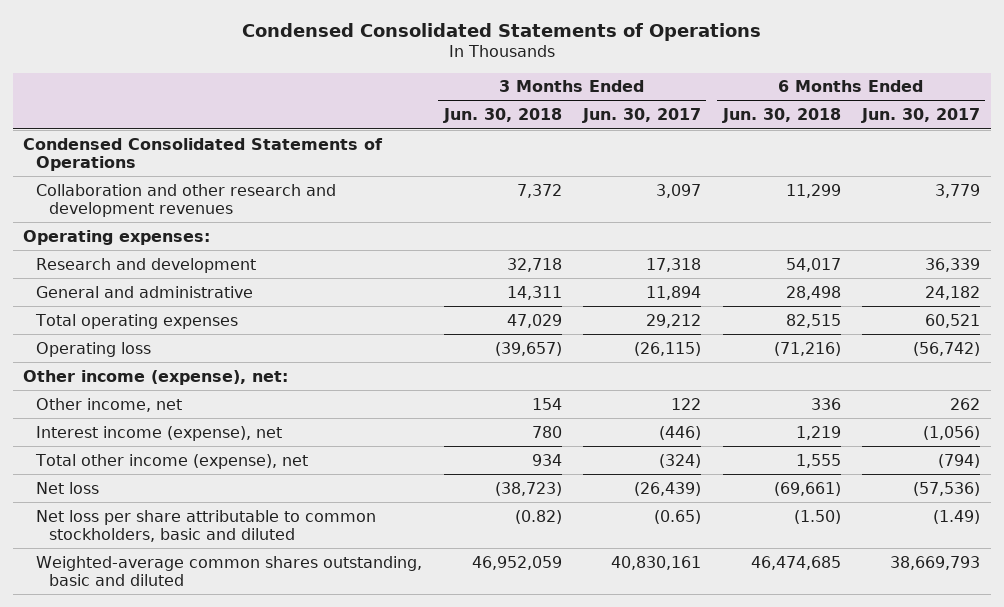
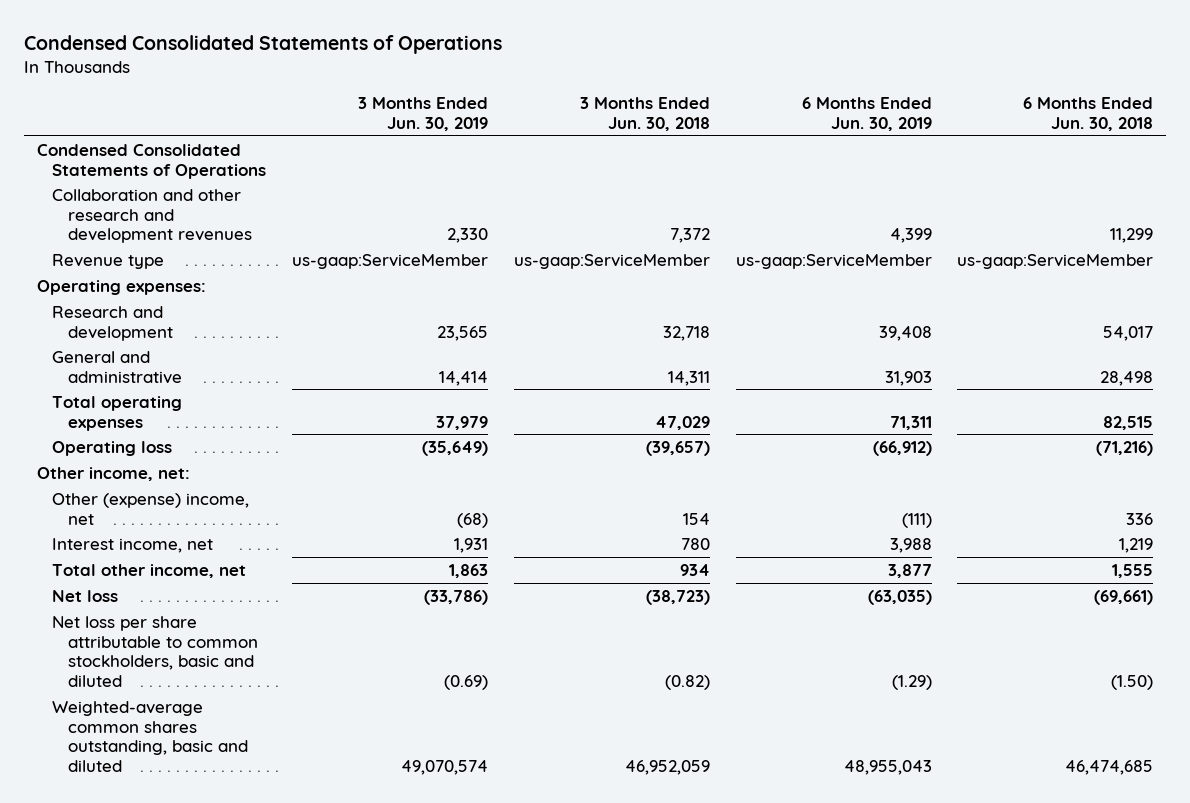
- | 3 Months Ended Jun. 30, 2018 | 3 Months Ended Jun. 30, 2017 | 6 Months Ended Jun. 30, 2018 | 6 Months Ended Jun. 30, 2017
+ | 3 Months Ended Jun. 30, 2019 | 3 Months Ended Jun. 30, 2018 | 6 Months Ended Jun. 30, 2019 | 6 Months Ended Jun. 30, 2018
+ Revenue type | us-gaap:ServiceMember | us-gaap:ServiceMember | us-gaap:ServiceMember | us-gaap:ServiceMember
- Other income (expense), net:
- Other income, net | 154 | 122 | 336 | 262
- Interest income (expense), net | 780 | (446) | 1,219 | (1,056)
- Total other income (expense), net | 934 | (324) | 1,555 | (794)
+ Other income, net:
+ Other (expense) income, net | (68) | 154 | (111) | 336
+ Interest income, net | 1,931 | 780 | 3,988 | 1,219
+ Total other income, net | 1,863 | 934 | 3,877 | 1,555

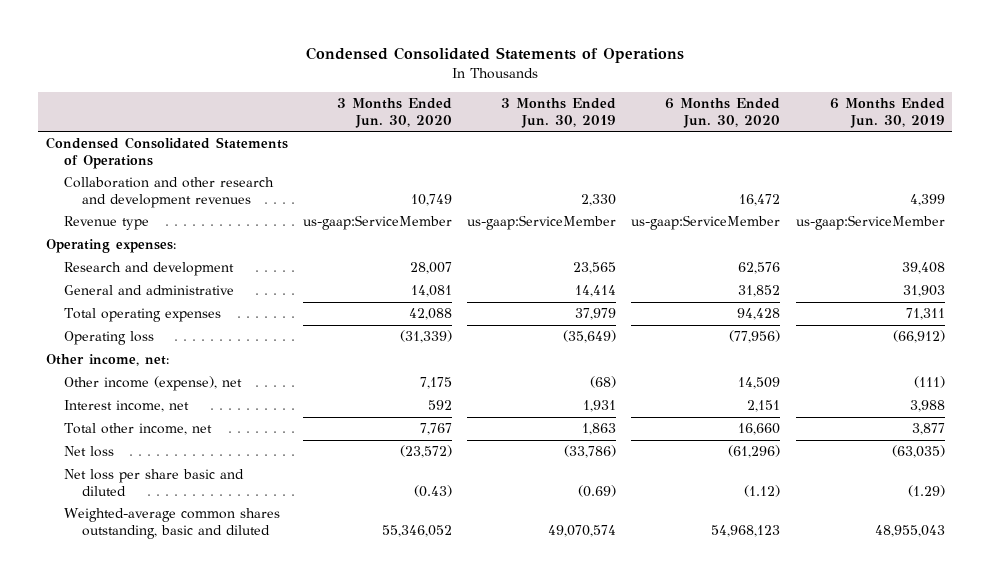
- | 3 Months Ended Jun. 30, 2019 | 3 Months Ended Jun. 30, 2018 | 6 Months Ended Jun. 30, 2019 | 6 Months Ended Jun. 30, 2018
+ | 3 Months Ended Jun. 30, 2020 | 3 Months Ended Jun. 30, 2019 | 6 Months Ended Jun. 30, 2020 | 6 Months Ended Jun. 30, 2019
- Other (expense) income, net | (68) | 154 | (111) | 336
+ Other income (expense), net | 7,175 | (68) | 14,509 | (111)
- Net loss per share attributable to common stockholders, basic and diluted | (0.69) | (0.82) | (1.29) | (1.50)
+ Net loss per share basic and diluted | (0.43) | (0.69) | (1.12) | (1.29)

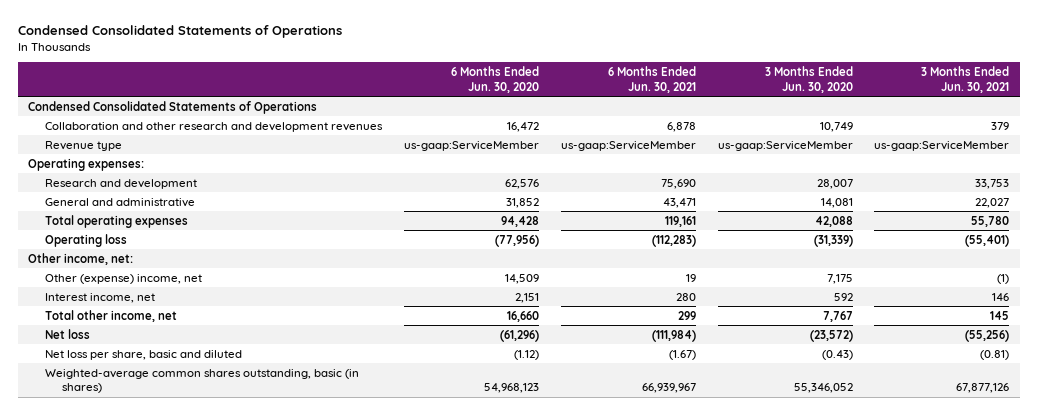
- | 3 Months Ended Jun. 30, 2020 | 3 Months Ended Jun. 30, 2019 | 6 Months Ended Jun. 30, 2020 | 6 Months Ended Jun. 30, 2019
+ | 6 Months Ended Jun. 30, 2020 | 6 Months Ended Jun. 30, 2021 | 3 Months Ended Jun. 30, 2020 | 3 Months Ended Jun. 30, 2021
- Other income (expense), net | 7,175 | (68) | 14,509 | (111)
+ Other (expense) income, net | 14,509 | 19 | 7,175 | (1)
- Net loss per share basic and diluted | (0.43) | (0.69) | (1.12) | (1.29)
- Weighted-average common shares outstanding, basic and diluted | 55,346,052 | 49,070,574 | 54,968,123 | 48,955,043
+ Net loss per share, basic and diluted | (1.12) | (1.67) | (0.43) | (0.81)
+ Weighted-average common shares outstanding, basic (in shares) | 54,968,123 | 66,939,967 | 55,346,052 | 67,877,126

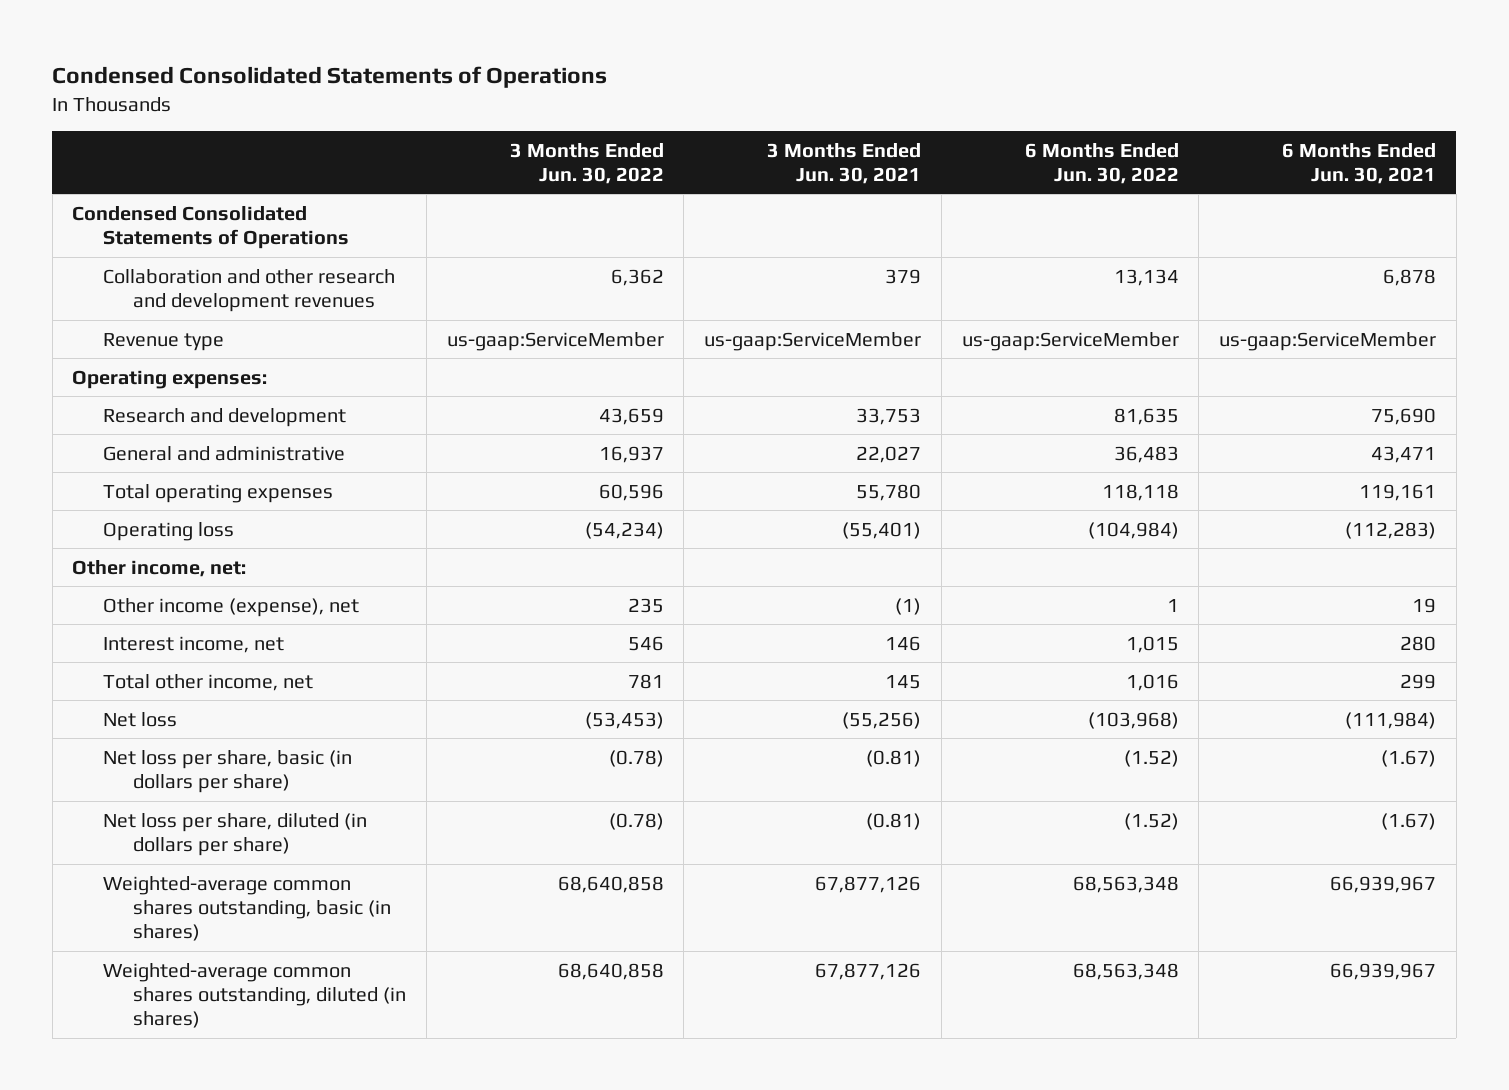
- | 6 Months Ended Jun. 30, 2020 | 6 Months Ended Jun. 30, 2021 | 3 Months Ended Jun. 30, 2020 | 3 Months Ended Jun. 30, 2021
+ | 3 Months Ended Jun. 30, 2022 | 3 Months Ended Jun. 30, 2021 | 6 Months Ended Jun. 30, 2022 | 6 Months Ended Jun. 30, 2021
- Other (expense) income, net | 14,509 | 19 | 7,175 | (1)
+ Other income (expense), net | 235 | (1) | 1 | 19
- Net loss per share, basic and diluted | (1.12) | (1.67) | (0.43) | (0.81)
+ Net loss per share, basic (in dollars per share) | (0.78) | (0.81) | (1.52) | (1.67)
+ Net loss per share, diluted (in dollars per share) | (0.78) | (0.81) | (1.52) | (1.67)
+ Weighted-average common shares outstanding, diluted (in shares) | 68,640,858 | 67,877,126 | 68,563,348 | 66,939,967

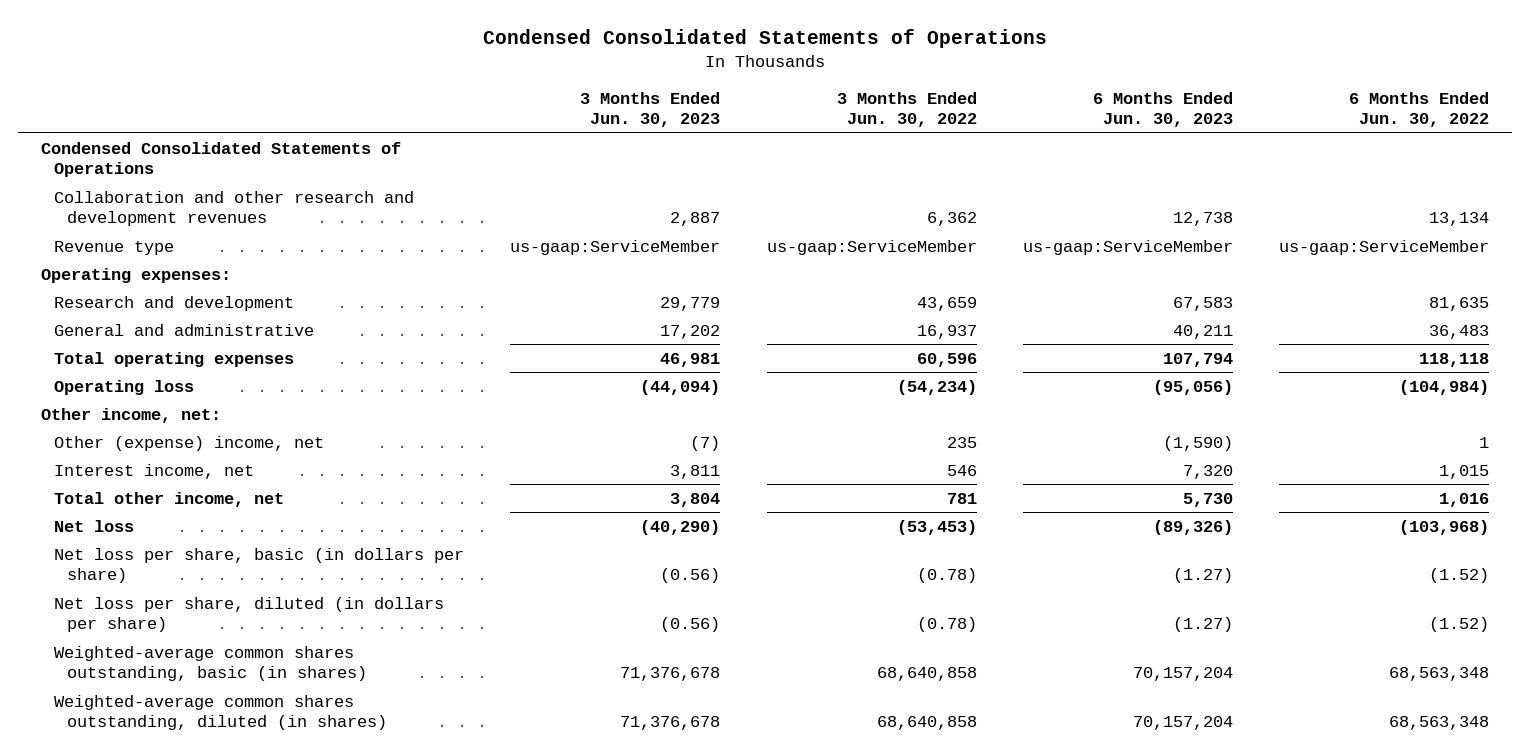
- | 3 Months Ended Jun. 30, 2022 | 3 Months Ended Jun. 30, 2021 | 6 Months Ended Jun. 30, 2022 | 6 Months Ended Jun. 30, 2021
+ | 3 Months Ended Jun. 30, 2023 | 3 Months Ended Jun. 30, 2022 | 6 Months Ended Jun. 30, 2023 | 6 Months Ended Jun. 30, 2022
- Other income (expense), net | 235 | (1) | 1 | 19
+ Other (expense) income, net | (7) | 235 | (1,590) | 1

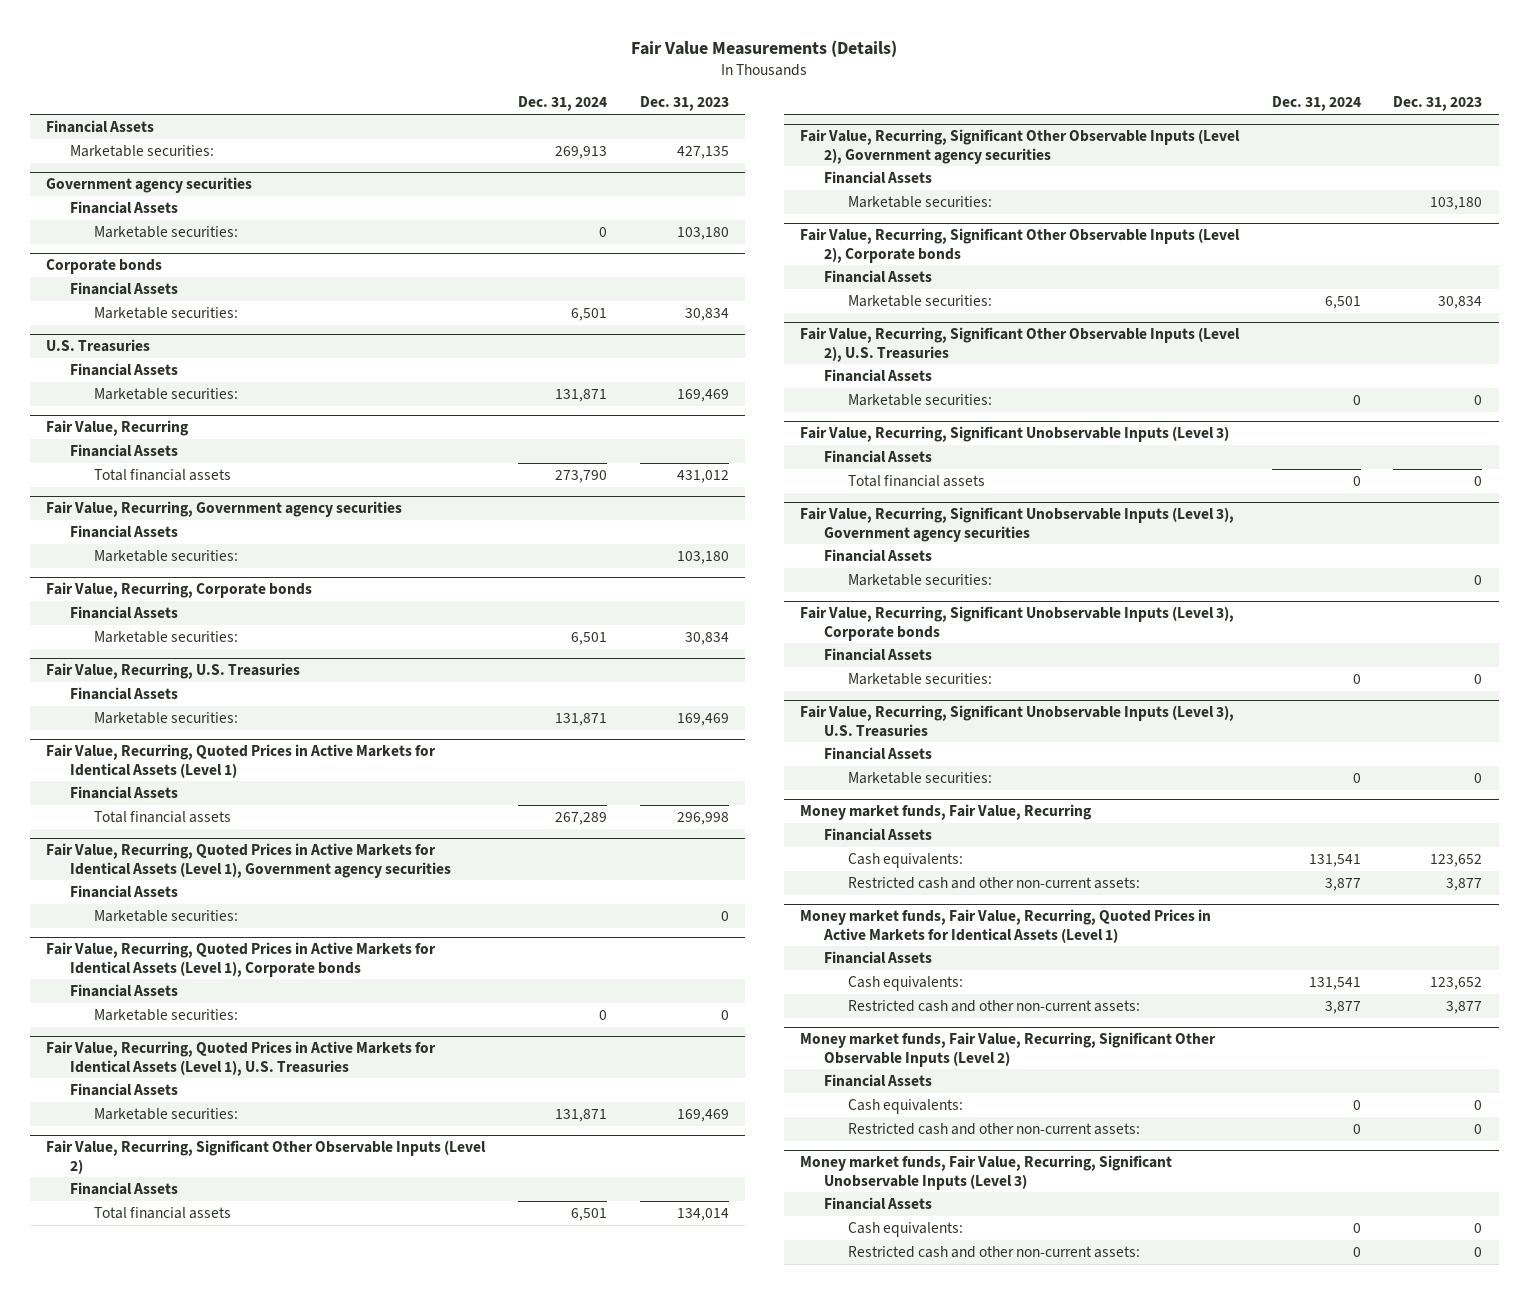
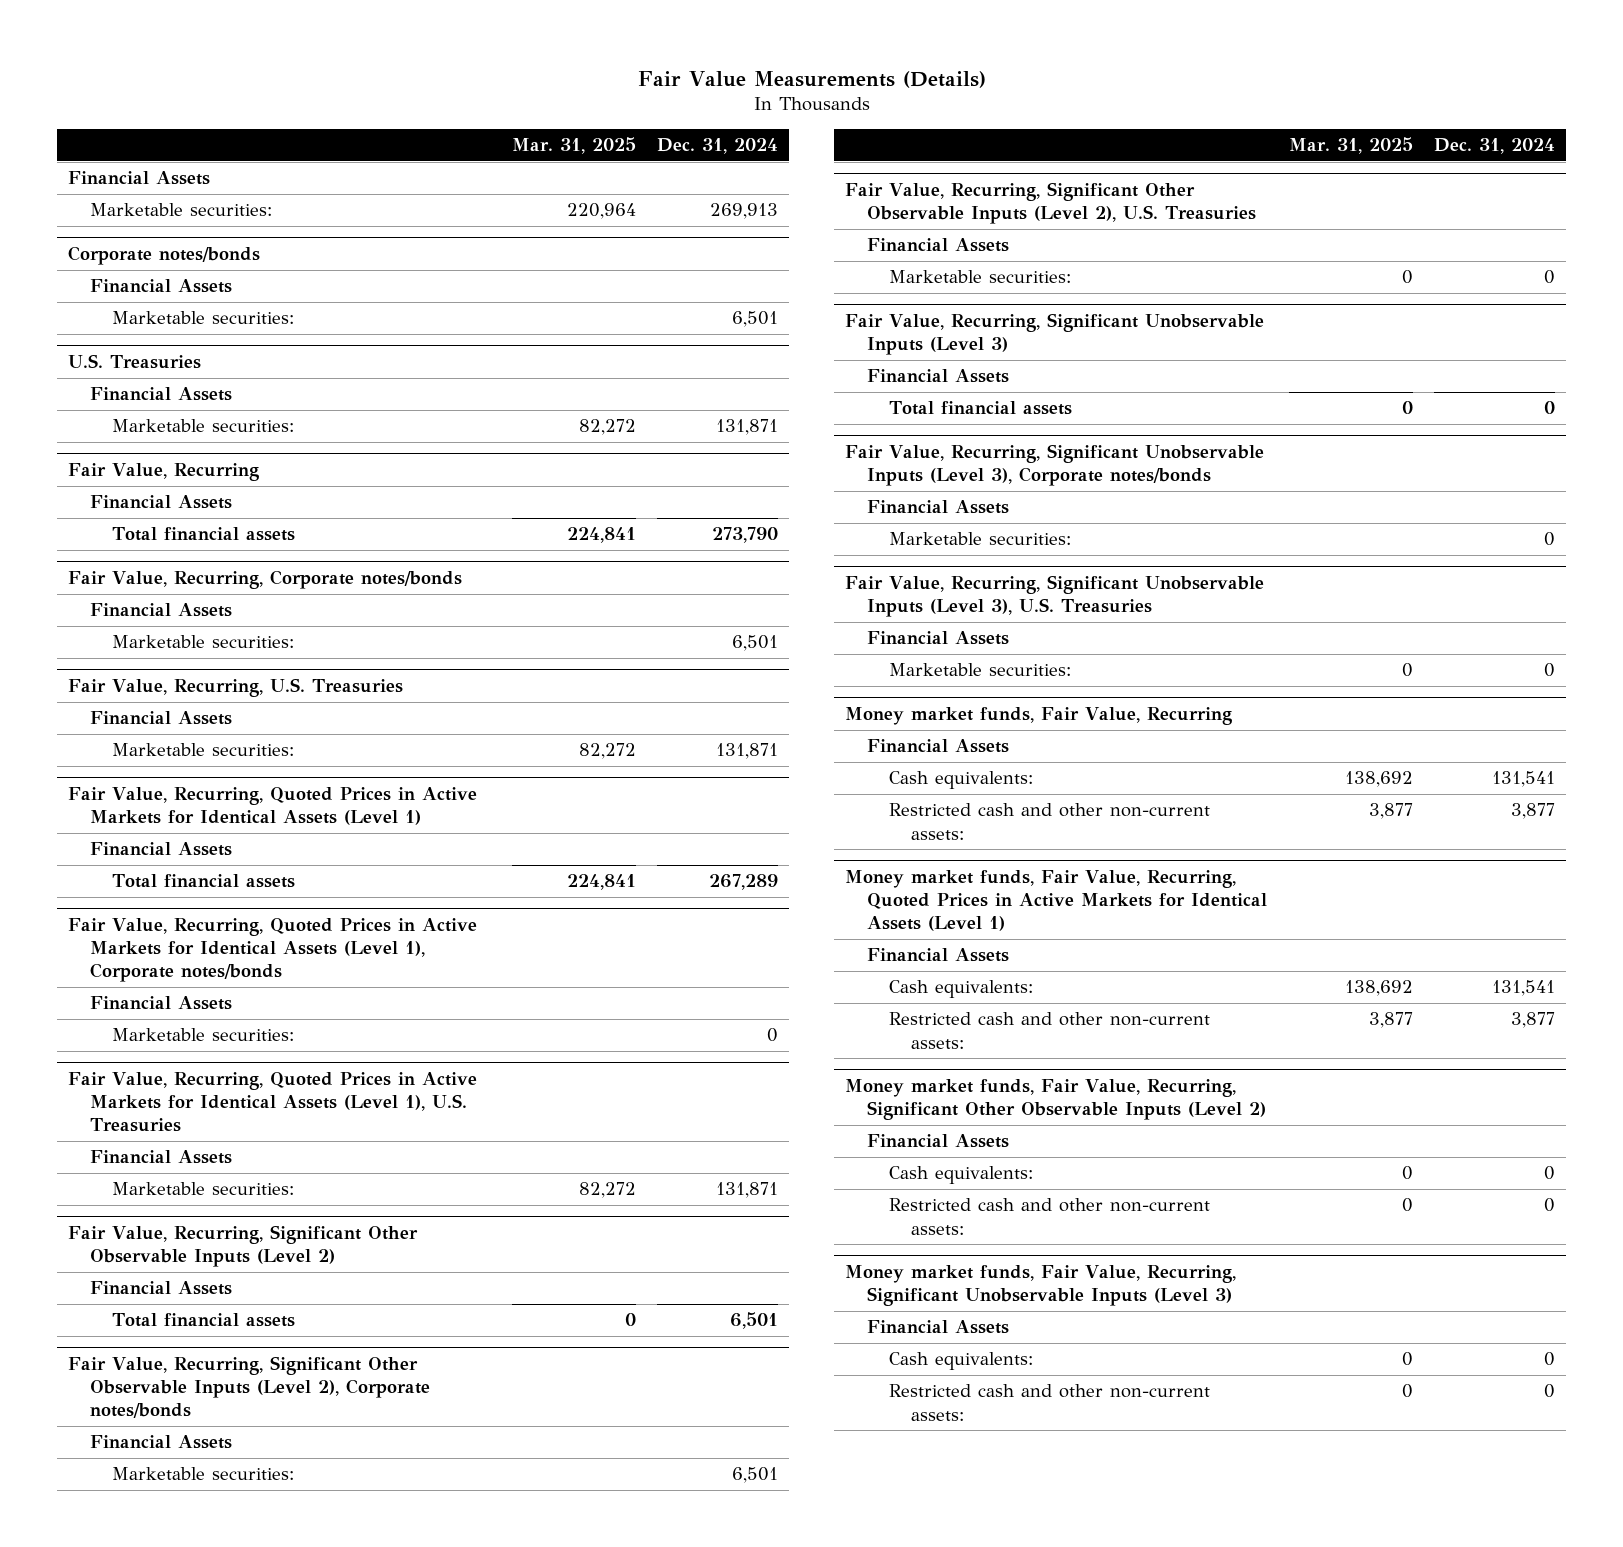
- | Dec. 31, 2024 | Dec. 31, 2023
+ | Mar. 31, 2025 | Dec. 31, 2024
- Government agency securities
- Financial Assets
- Marketable securities: | 0 | 103,180
- Corporate bonds
+ Corporate notes/bonds
- Fair Value, Recurring, Government agency securities
- Financial Assets
- Marketable securities: | | 103,180
- Fair Value, Recurring, Corporate bonds
+ Fair Value, Recurring, Corporate notes/bonds
- Fair Value, Recurring, Quoted Prices in Active Markets for Identical Assets (Level 1), Government agency securities
- Financial Assets
- Marketable securities: | | 0
- Fair Value, Recurring, Quoted Prices in Active Markets for Identical Assets (Level 1), Corporate bonds
+ Fair Value, Recurring, Quoted Prices in Active Markets for Identical Assets (Level 1), Corporate notes/bonds
- Fair Value, Recurring, Significant Other Observable Inputs (Level 2), Government agency securities
- Financial Assets
- Marketable securities: | | 103,180
- Fair Value, Recurring, Significant Other Observable Inputs (Level 2), Corporate bonds
+ Fair Value, Recurring, Significant Other Observable Inputs (Level 2), Corporate notes/bonds
- Fair Value, Recurring, Significant Unobservable Inputs (Level 3), Government agency securities
- Financial Assets
- Marketable securities: | | 0
- Fair Value, Recurring, Significant Unobservable Inputs (Level 3), Corporate bonds
+ Fair Value, Recurring, Significant Unobservable Inputs (Level 3), Corporate notes/bonds

